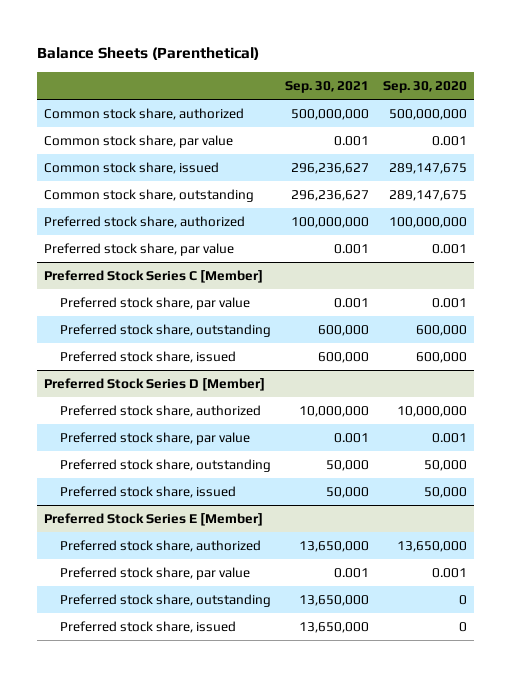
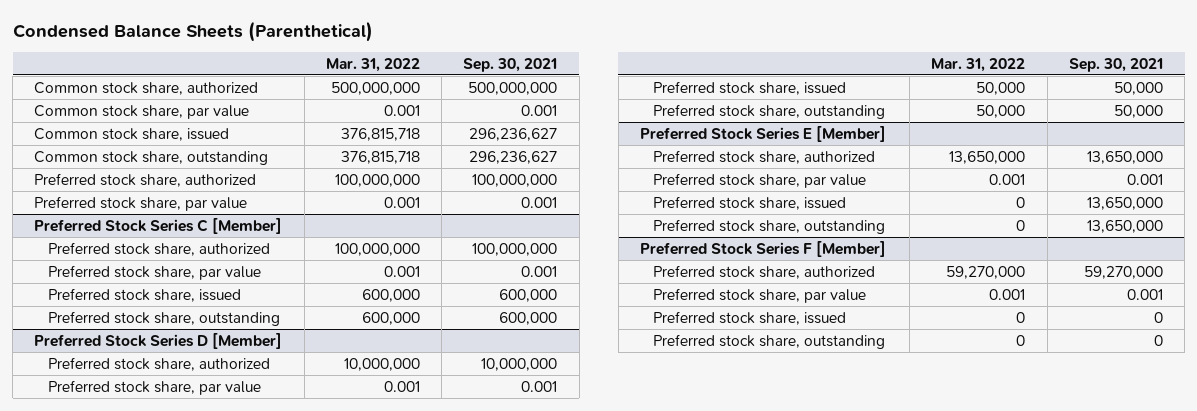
- Balance Sheets (Parenthetical)
+ Condensed Balance Sheets (Parenthetical)
- | Sep. 30, 2021 | Sep. 30, 2020
+ | Mar. 31, 2022 | Sep. 30, 2021
@ Preferred Stock Series C [Member]
+ Preferred stock share, authorized | 100,000,000 | 100,000,000
moved down: Preferred stock share, outstanding | 600,000 | 600,000
@ Preferred Stock Series D [Member]
moved down: Preferred stock share, outstanding | 50,000 | 50,000
@ Preferred Stock Series E [Member]
moved down: Preferred stock share, outstanding | 0 | 13,650,000
+ Preferred Stock Series F [Member]
+ Preferred stock share, authorized | 59,270,000 | 59,270,000
+ Preferred stock share, par value | 0.001 | 0.001
+ Preferred stock share, issued | 0 | 0
+ Preferred stock share, outstanding | 0 | 0

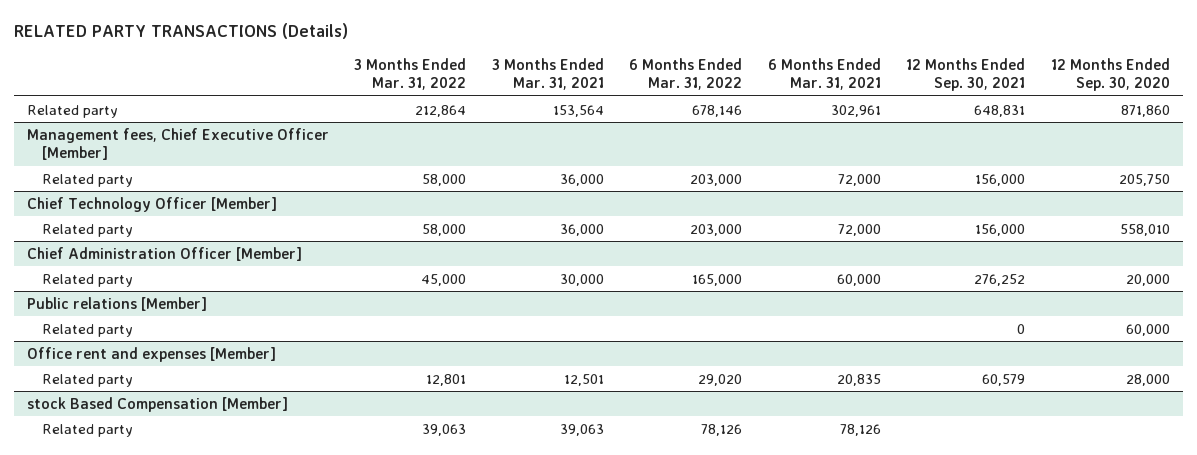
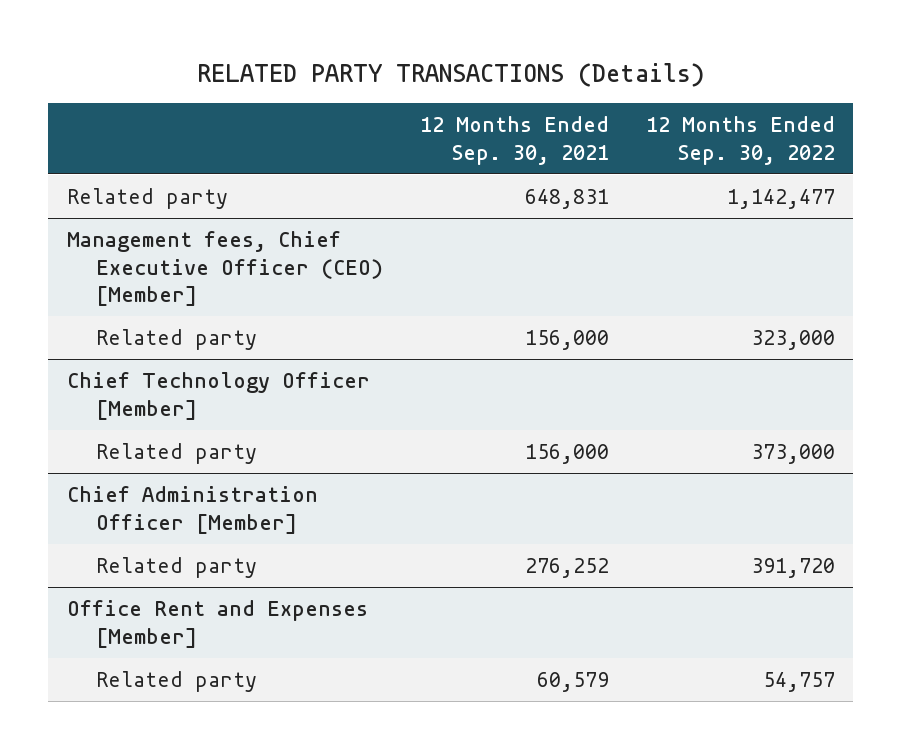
- | 3 Months Ended Mar. 31, 2022 | 3 Months Ended Mar. 31, 2021 | 6 Months Ended Mar. 31, 2022 | 6 Months Ended Mar. 31, 2021 | 12 Months Ended Sep. 30, 2021 | 12 Months Ended Sep. 30, 2020
+ | 12 Months Ended Sep. 30, 2021 | 12 Months Ended Sep. 30, 2022
- Management fees, Chief Executive Officer [Member]
+ Management fees, Chief Executive Officer (CEO) [Member]
- Public relations [Member]
- Related party | | | | | 0 | 60,000
- Office rent and expenses [Member]
+ Office Rent and Expenses [Member]
- stock Based Compensation [Member]
- Related party | 39,063 | 39,063 | 78,126 | 78,126 | |

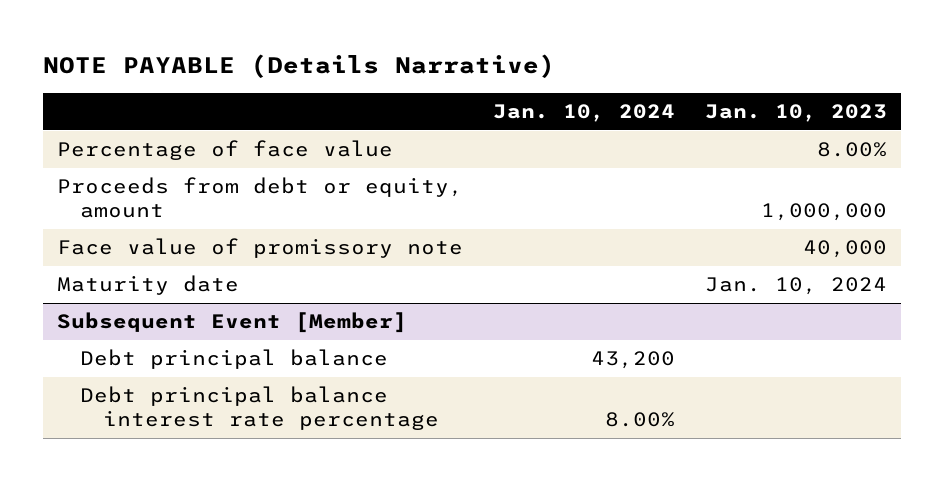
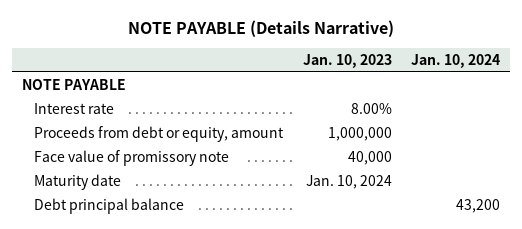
- | Jan. 10, 2024 | Jan. 10, 2023
+ | Jan. 10, 2023 | Jan. 10, 2024
- Percentage of face value | | 8.00%
+ NOTE PAYABLE
+ Interest rate | 8.00% |
- Subsequent Event [Member]
- Debt principal balance interest rate percentage | 8.00% |

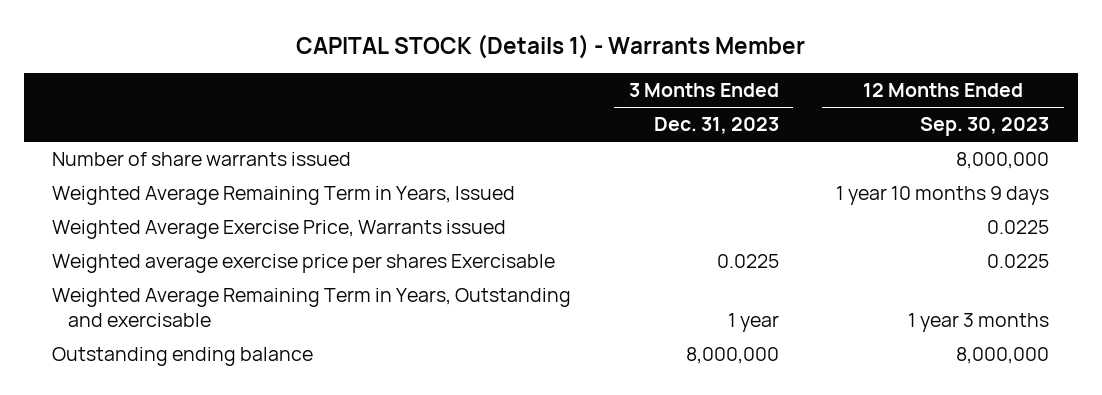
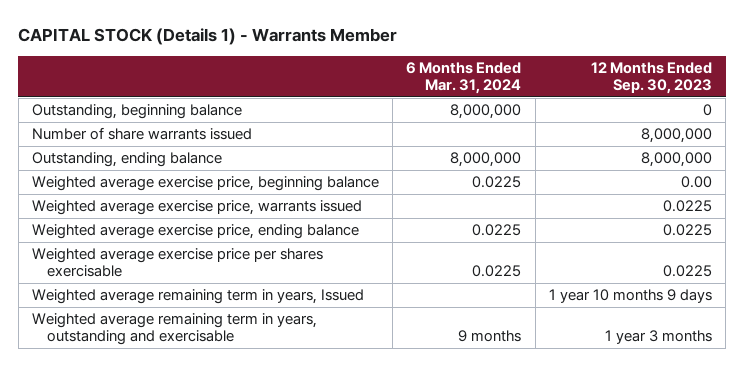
- | 3 Months Ended Dec. 31, 2023 | 12 Months Ended Sep. 30, 2023
+ | 6 Months Ended Mar. 31, 2024 | 12 Months Ended Sep. 30, 2023
+ Outstanding, beginning balance | 8,000,000 | 0
- Weighted Average Remaining Term in Years, Issued | | 1 year 10 months 9 days
- Weighted Average Exercise Price, Warrants issued | | 0.0225
- Weighted average exercise price per shares Exercisable | 0.0225 | 0.0225
- Weighted Average Remaining Term in Years, Outstanding and exercisable | 1 year | 1 year 3 months
- Outstanding ending balance | 8,000,000 | 8,000,000
+ Outstanding, ending balance | 8,000,000 | 8,000,000
+ Weighted average exercise price, beginning balance | 0.0225 | 0.00
+ Weighted average exercise price, warrants issued | | 0.0225
+ Weighted average exercise price, ending balance | 0.0225 | 0.0225
+ Weighted average exercise price per shares exercisable | 0.0225 | 0.0225
+ Weighted average remaining term in years, Issued | | 1 year 10 months 9 days
+ Weighted average remaining term in years, outstanding and exercisable | 9 months | 1 year 3 months

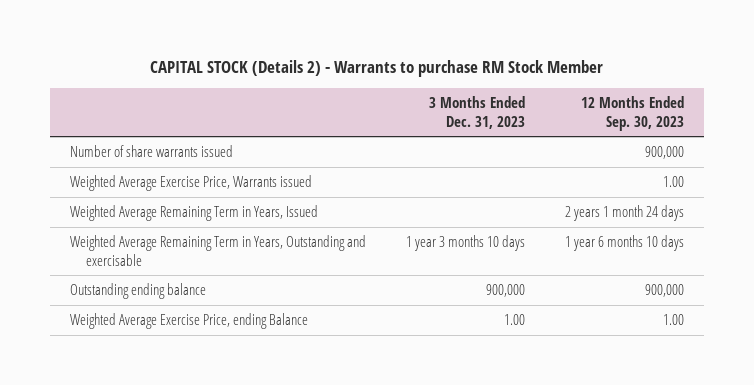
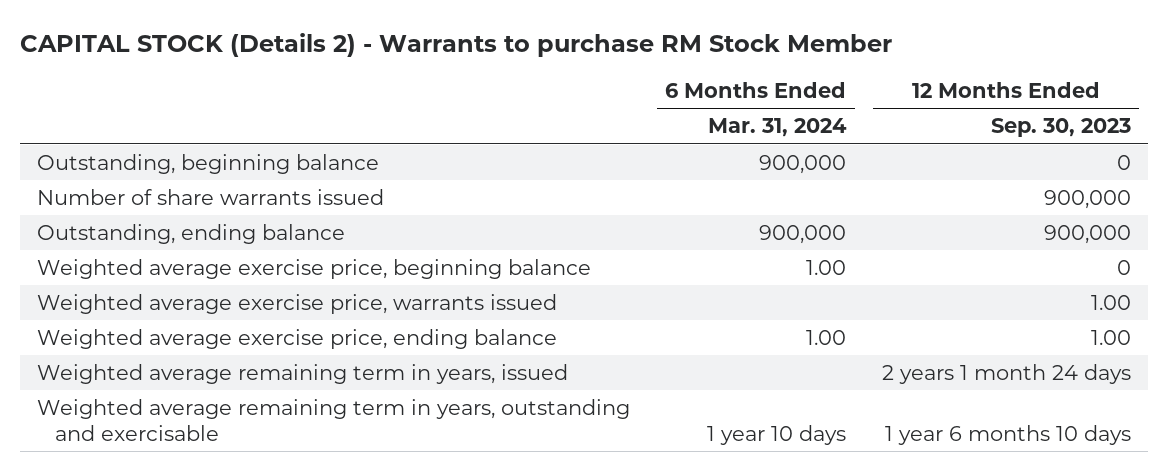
- | 3 Months Ended Dec. 31, 2023 | 12 Months Ended Sep. 30, 2023
+ | 6 Months Ended Mar. 31, 2024 | 12 Months Ended Sep. 30, 2023
+ Outstanding, beginning balance | 900,000 | 0
- Weighted Average Exercise Price, Warrants issued | | 1.00
- Weighted Average Remaining Term in Years, Issued | | 2 years 1 month 24 days
- Weighted Average Remaining Term in Years, Outstanding and exercisable | 1 year 3 months 10 days | 1 year 6 months 10 days
- Outstanding ending balance | 900,000 | 900,000
- Weighted Average Exercise Price, ending Balance | 1.00 | 1.00
+ Outstanding, ending balance | 900,000 | 900,000
+ Weighted average exercise price, beginning balance | 1.00 | 0
+ Weighted average exercise price, warrants issued | | 1.00
+ Weighted average exercise price, ending balance | 1.00 | 1.00
+ Weighted average remaining term in years, issued | | 2 years 1 month 24 days
+ Weighted average remaining term in years, outstanding and exercisable | 1 year 10 days | 1 year 6 months 10 days

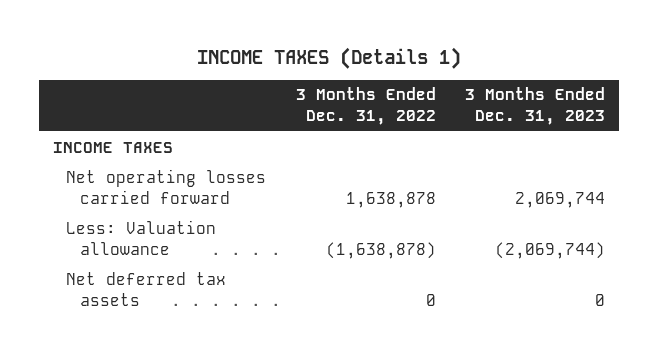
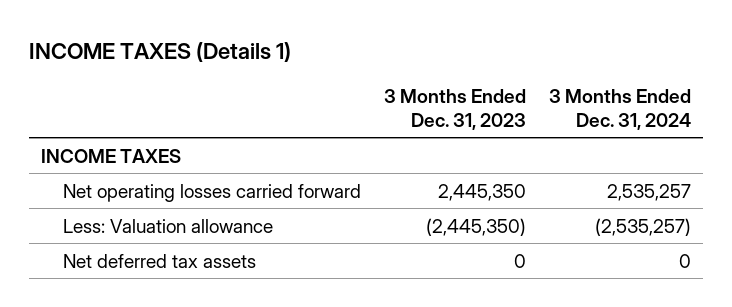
- | 3 Months Ended Dec. 31, 2022 | 3 Months Ended Dec. 31, 2023
+ | 3 Months Ended Dec. 31, 2023 | 3 Months Ended Dec. 31, 2024
- Net operating losses carried forward | 1,638,878 | 2,069,744
- Less: Valuation allowance | (1,638,878) | (2,069,744)
+ Net operating losses carried forward | 2,445,350 | 2,535,257
+ Less: Valuation allowance | (2,445,350) | (2,535,257)

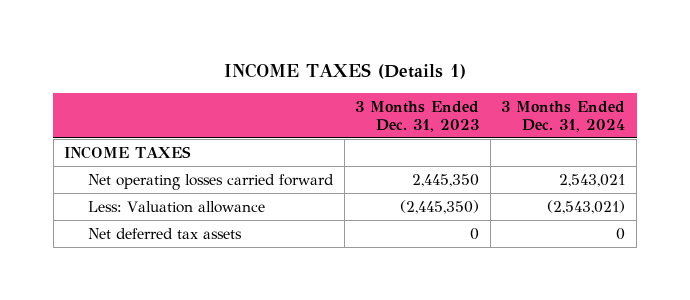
- Net operating losses carried forward | 2,445,350 | 2,535,257
- Less: Valuation allowance | (2,445,350) | (2,535,257)
+ Net operating losses carried forward | 2,445,350 | 2,543,021
+ Less: Valuation allowance | (2,445,350) | (2,543,021)

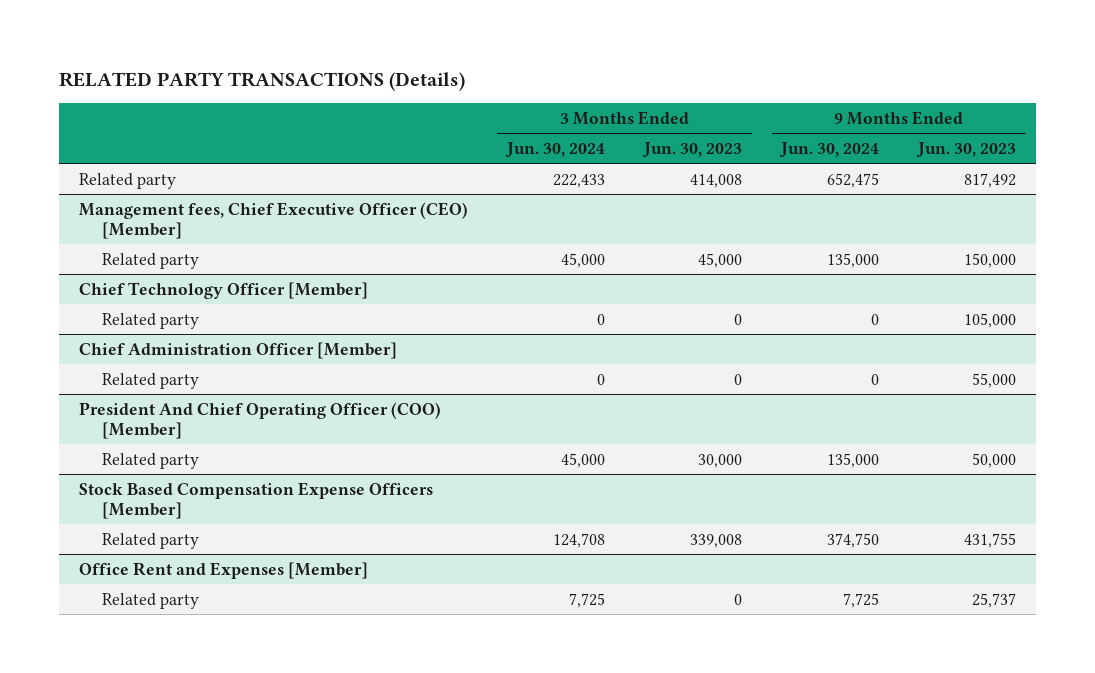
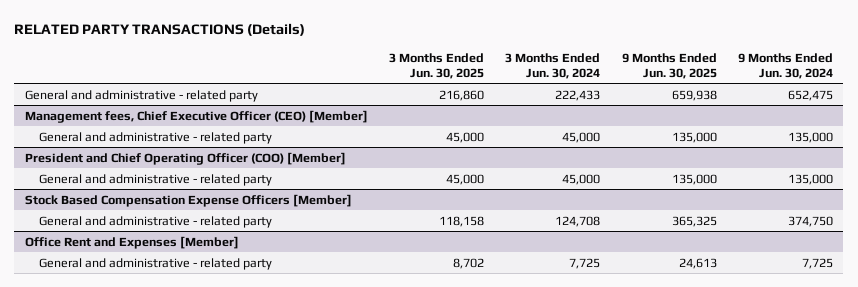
- | 3 Months Ended Jun. 30, 2024 | 3 Months Ended Jun. 30, 2023 | 9 Months Ended Jun. 30, 2024 | 9 Months Ended Jun. 30, 2023
+ | 3 Months Ended Jun. 30, 2025 | 3 Months Ended Jun. 30, 2024 | 9 Months Ended Jun. 30, 2025 | 9 Months Ended Jun. 30, 2024
- Related party | 222,433 | 414,008 | 652,475 | 817,492
+ General and administrative - related party | 216,860 | 222,433 | 659,938 | 652,475
@ Management fees, Chief Executive Officer (CEO) [Member]
- Related party | 45,000 | 45,000 | 135,000 | 150,000
- Chief Technology Officer [Member]
- Related party | 0 | 0 | 0 | 105,000
- Chief Administration Officer [Member]
- Related party | 0 | 0 | 0 | 55,000
- President And Chief Operating Officer (COO) [Member]
- Related party | 45,000 | 30,000 | 135,000 | 50,000
@ Management fees, Chief Executive Officer (CEO) [Member]
+ General and administrative - related party | 45,000 | 45,000 | 135,000 | 135,000
+ President and Chief Operating Officer (COO) [Member]
+ General and administrative - related party | 45,000 | 45,000 | 135,000 | 135,000
@ Stock Based Compensation Expense Officers [Member]
- Related party | 124,708 | 339,008 | 374,750 | 431,755
+ General and administrative - related party | 118,158 | 124,708 | 365,325 | 374,750
@ Office Rent and Expenses [Member]
- Related party | 7,725 | 0 | 7,725 | 25,737
+ General and administrative - related party | 8,702 | 7,725 | 24,613 | 7,725

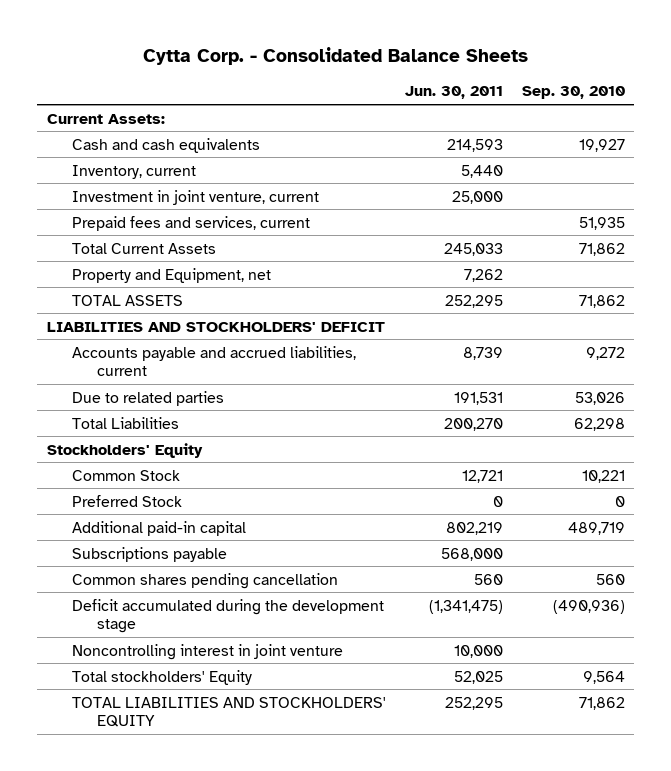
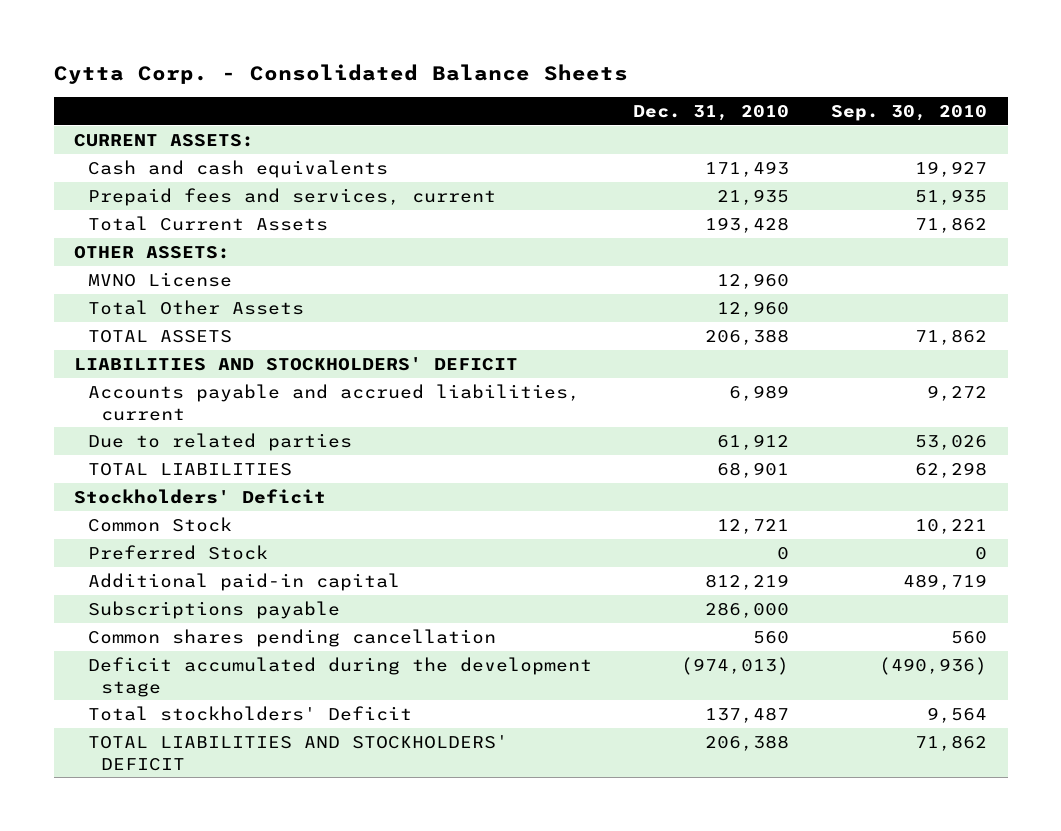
- | Jun. 30, 2011 | Sep. 30, 2010
+ | Dec. 31, 2010 | Sep. 30, 2010
- Current Assets:
+ CURRENT ASSETS:
- Inventory, current | 5,440 |
- Investment in joint venture, current | 25,000 |
- Property and Equipment, net | 7,262 |
+ OTHER ASSETS:
+ MVNO License | 12,960 |
+ Total Other Assets | 12,960 |
- Total Liabilities | 200,270 | 62,298
- Stockholders' Equity
+ TOTAL LIABILITIES | 68,901 | 62,298
+ Stockholders' Deficit
- Noncontrolling interest in joint venture | 10,000 |
- Total stockholders' Equity | 52,025 | 9,564
- TOTAL LIABILITIES AND STOCKHOLDERS' EQUITY | 252,295 | 71,862
+ Total stockholders' Deficit | 137,487 | 9,564
+ TOTAL LIABILITIES AND STOCKHOLDERS' DEFICIT | 206,388 | 71,862

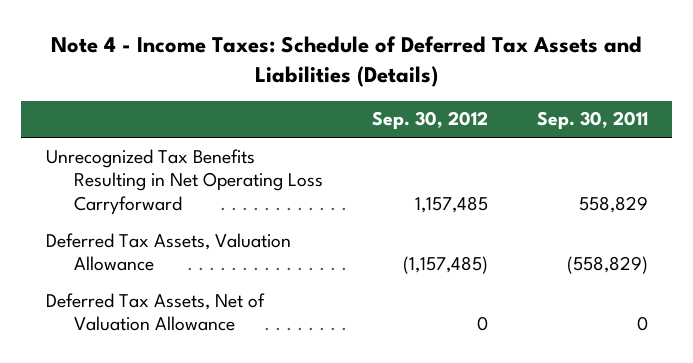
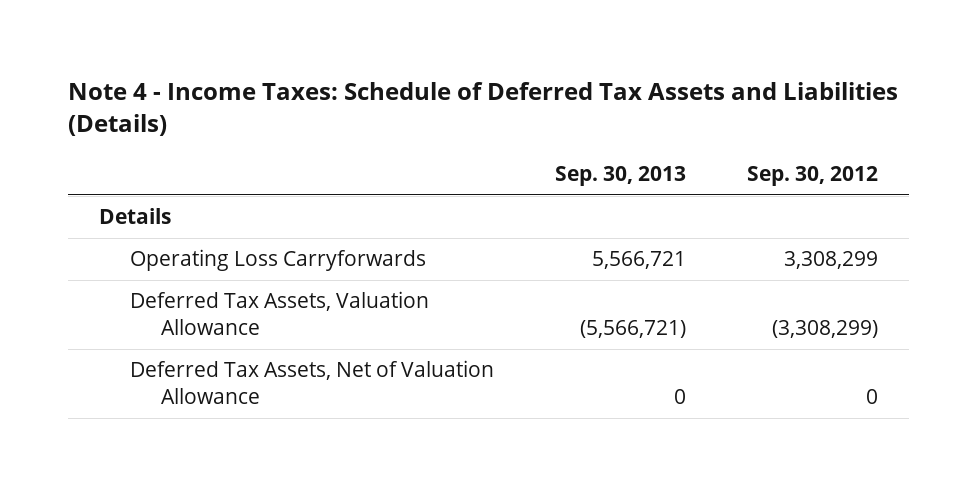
- | Sep. 30, 2012 | Sep. 30, 2011
+ | Sep. 30, 2013 | Sep. 30, 2012
- Unrecognized Tax Benefits Resulting in Net Operating Loss Carryforward | 1,157,485 | 558,829
- Deferred Tax Assets, Valuation Allowance | (1,157,485) | (558,829)
+ Details
+ Operating Loss Carryforwards | 5,566,721 | 3,308,299
+ Deferred Tax Assets, Valuation Allowance | (5,566,721) | (3,308,299)

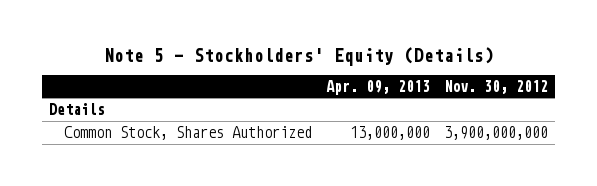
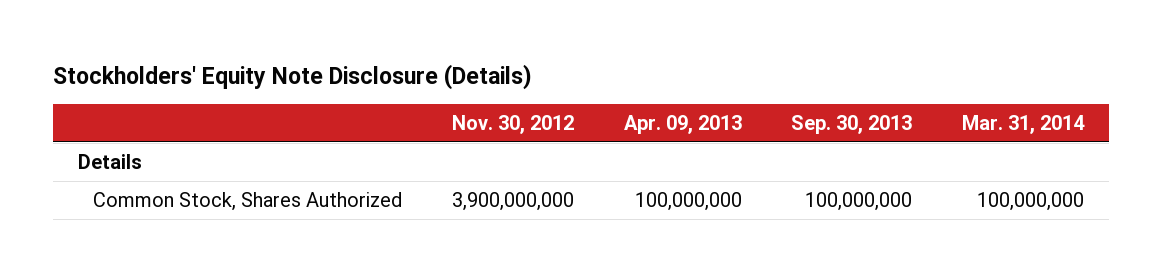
- Note 5 - Stockholders' Equity (Details)
+ Stockholders' Equity Note Disclosure (Details)
- | Apr. 09, 2013 | Nov. 30, 2012
+ | Nov. 30, 2012 | Apr. 09, 2013 | Sep. 30, 2013 | Mar. 31, 2014
- Common Stock, Shares Authorized | 13,000,000 | 3,900,000,000
+ Common Stock, Shares Authorized | 3,900,000,000 | 100,000,000 | 100,000,000 | 100,000,000

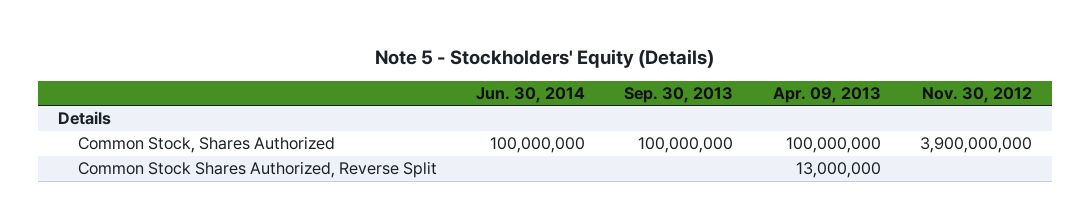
- Stockholders' Equity Note Disclosure (Details)
+ Note 5 - Stockholders' Equity (Details)
- | Nov. 30, 2012 | Apr. 09, 2013 | Sep. 30, 2013 | Mar. 31, 2014
+ | Jun. 30, 2014 | Sep. 30, 2013 | Apr. 09, 2013 | Nov. 30, 2012
+ Common Stock Shares Authorized, Reverse Split | | | 13,000,000 |

